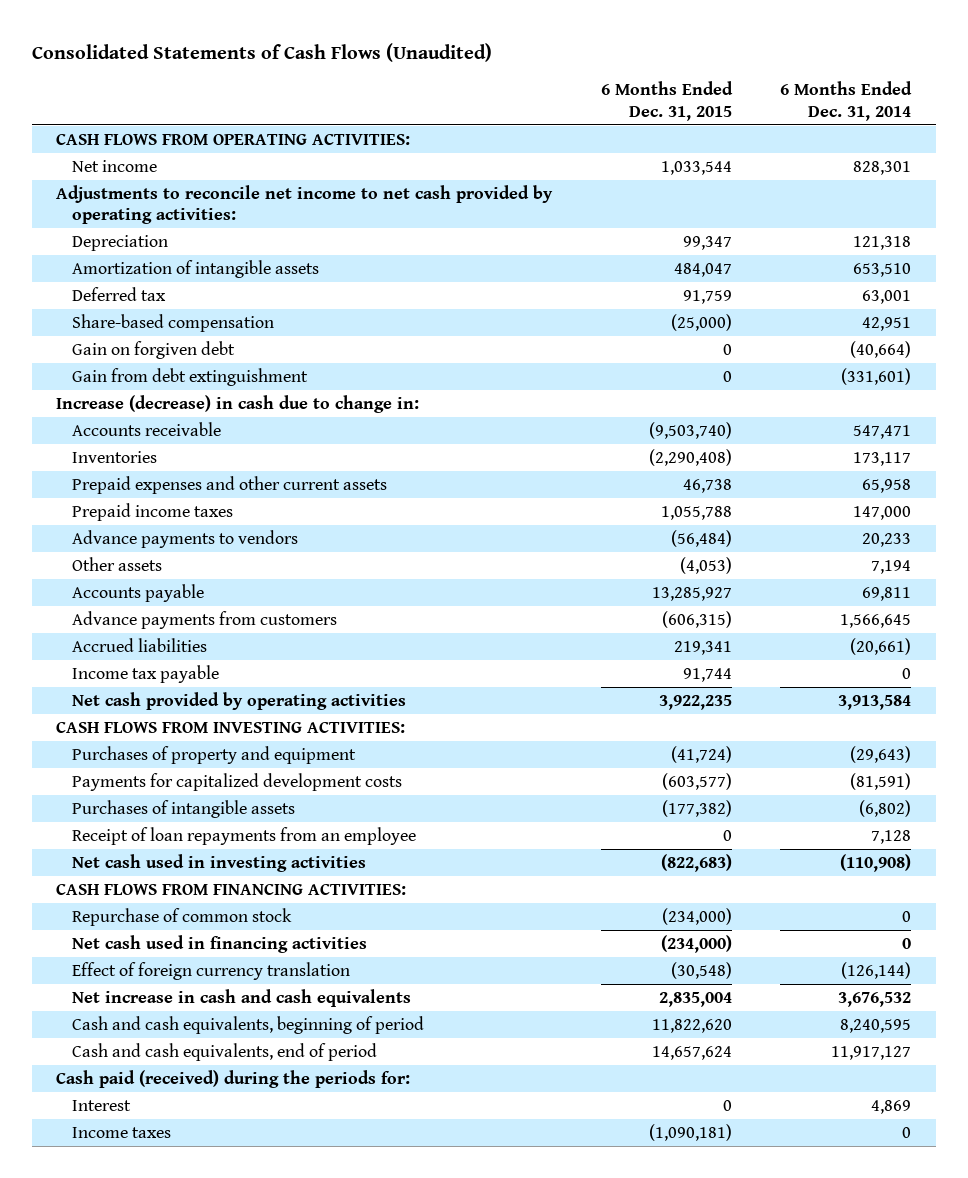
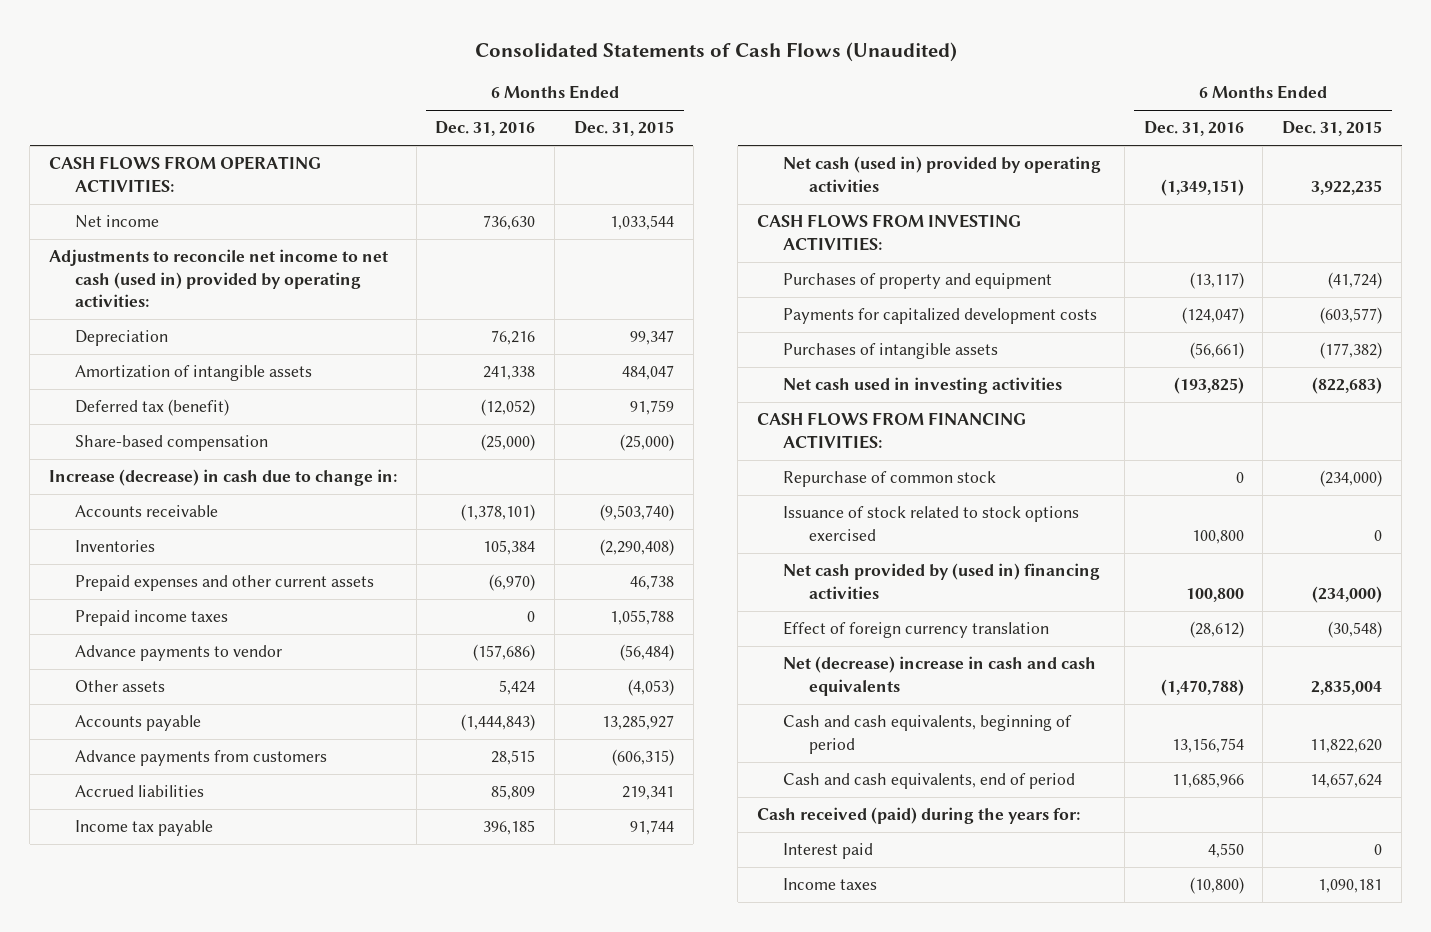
- | 6 Months Ended Dec. 31, 2015 | 6 Months Ended Dec. 31, 2014
+ | 6 Months Ended Dec. 31, 2016 | 6 Months Ended Dec. 31, 2015
- Adjustments to reconcile net income to net cash provided by operating activities:
+ Adjustments to reconcile net income to net cash (used in) provided by operating activities:
- Deferred tax | 91,759 | 63,001
+ Deferred tax (benefit) | (12,052) | 91,759
- Gain on forgiven debt | 0 | (40,664)
- Gain from debt extinguishment | 0 | (331,601)
- Advance payments to vendors | (56,484) | 20,233
+ Advance payments to vendor | (157,686) | (56,484)
- Net cash provided by operating activities | 3,922,235 | 3,913,584
+ Net cash (used in) provided by operating activities | (1,349,151) | 3,922,235
- Receipt of loan repayments from an employee | 0 | 7,128
- Net cash used in financing activities | (234,000) | 0
+ Issuance of stock related to stock options exercised | 100,800 | 0
+ Net cash provided by (used in) financing activities | 100,800 | (234,000)
- Net increase in cash and cash equivalents | 2,835,004 | 3,676,532
+ Net (decrease) increase in cash and cash equivalents | (1,470,788) | 2,835,004
- Cash paid (received) during the periods for:
- Interest | 0 | 4,869
- Income taxes | (1,090,181) | 0
+ Cash received (paid) during the years for:
+ Interest paid | 4,550 | 0
+ Income taxes | (10,800) | 1,090,181

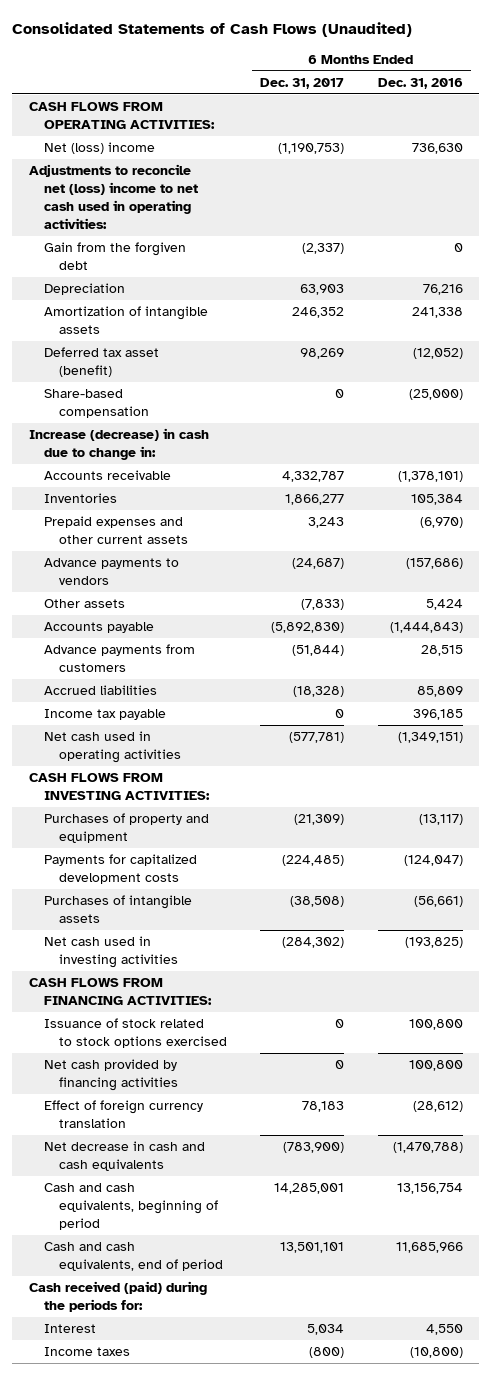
- | 6 Months Ended Dec. 31, 2016 | 6 Months Ended Dec. 31, 2015
+ | 6 Months Ended Dec. 31, 2017 | 6 Months Ended Dec. 31, 2016
- Net income | 736,630 | 1,033,544
- Adjustments to reconcile net income to net cash (used in) provided by operating activities:
+ Net (loss) income | (1,190,753) | 736,630
+ Adjustments to reconcile net (loss) income to net cash used in operating activities:
+ Gain from the forgiven debt | (2,337) | 0
- Deferred tax (benefit) | (12,052) | 91,759
+ Deferred tax asset (benefit) | 98,269 | (12,052)
- Prepaid income taxes | 0 | 1,055,788
- Advance payments to vendor | (157,686) | (56,484)
+ Advance payments to vendors | (24,687) | (157,686)
- Net cash (used in) provided by operating activities | (1,349,151) | 3,922,235
+ Net cash used in operating activities | (577,781) | (1,349,151)
- Repurchase of common stock | 0 | (234,000)
- Net cash provided by (used in) financing activities | 100,800 | (234,000)
+ Net cash provided by financing activities | 0 | 100,800
- Net (decrease) increase in cash and cash equivalents | (1,470,788) | 2,835,004
+ Net decrease in cash and cash equivalents | (783,900) | (1,470,788)
- Cash received (paid) during the years for:
- Interest paid | 4,550 | 0
+ Cash received (paid) during the periods for:
+ Interest | 5,034 | 4,550

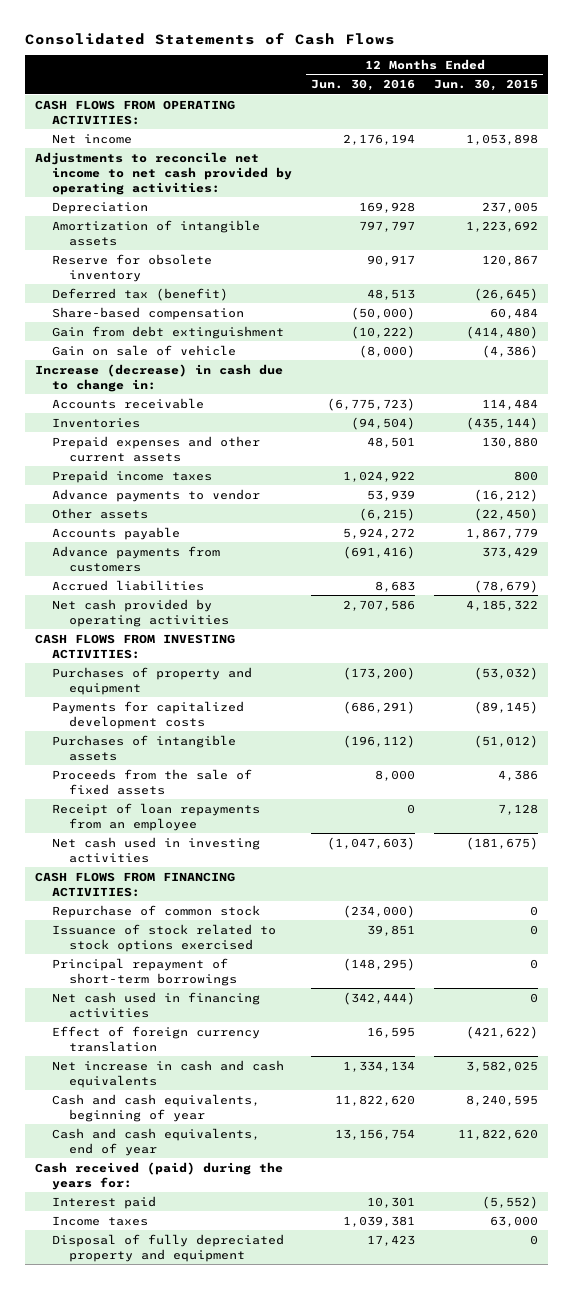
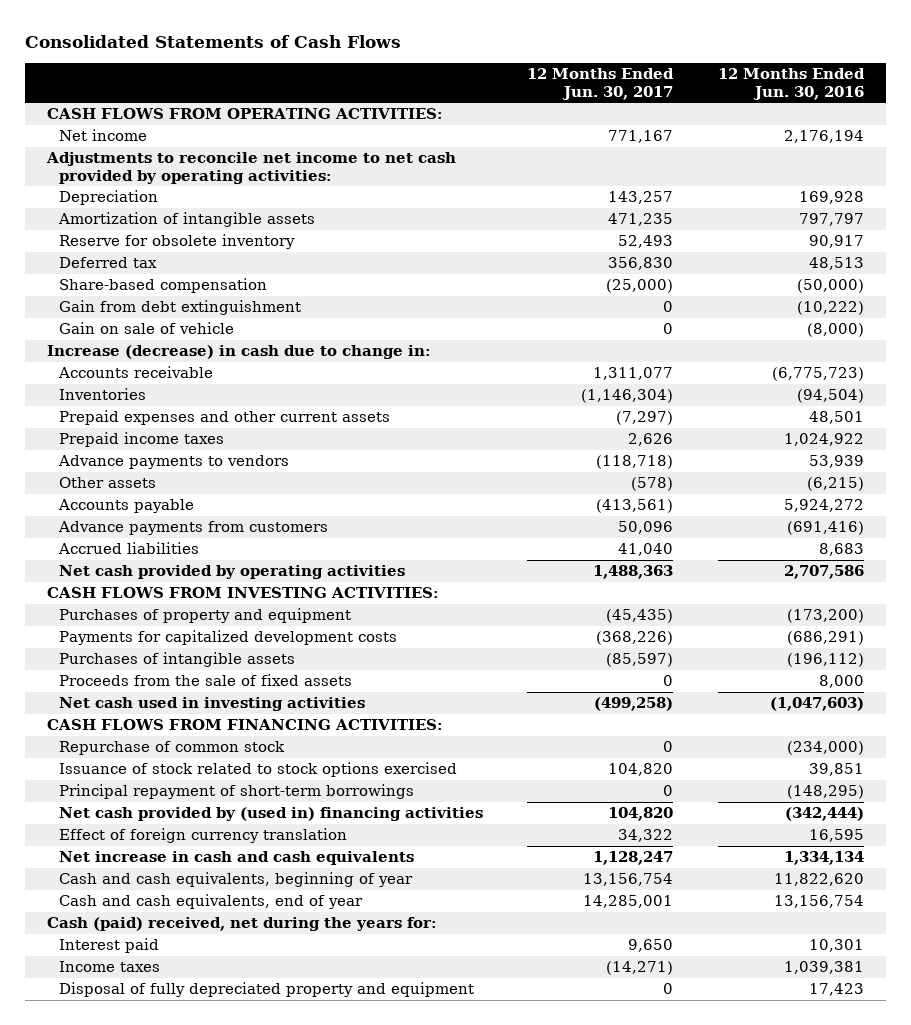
- | 12 Months Ended Jun. 30, 2016 | 12 Months Ended Jun. 30, 2015
+ | 12 Months Ended Jun. 30, 2017 | 12 Months Ended Jun. 30, 2016
- Deferred tax (benefit) | 48,513 | (26,645)
+ Deferred tax | 356,830 | 48,513
- Advance payments to vendor | 53,939 | (16,212)
+ Advance payments to vendors | (118,718) | 53,939
- Receipt of loan repayments from an employee | 0 | 7,128
- Net cash used in financing activities | (342,444) | 0
+ Net cash provided by (used in) financing activities | 104,820 | (342,444)
- Cash received (paid) during the years for:
+ Cash (paid) received, net during the years for:

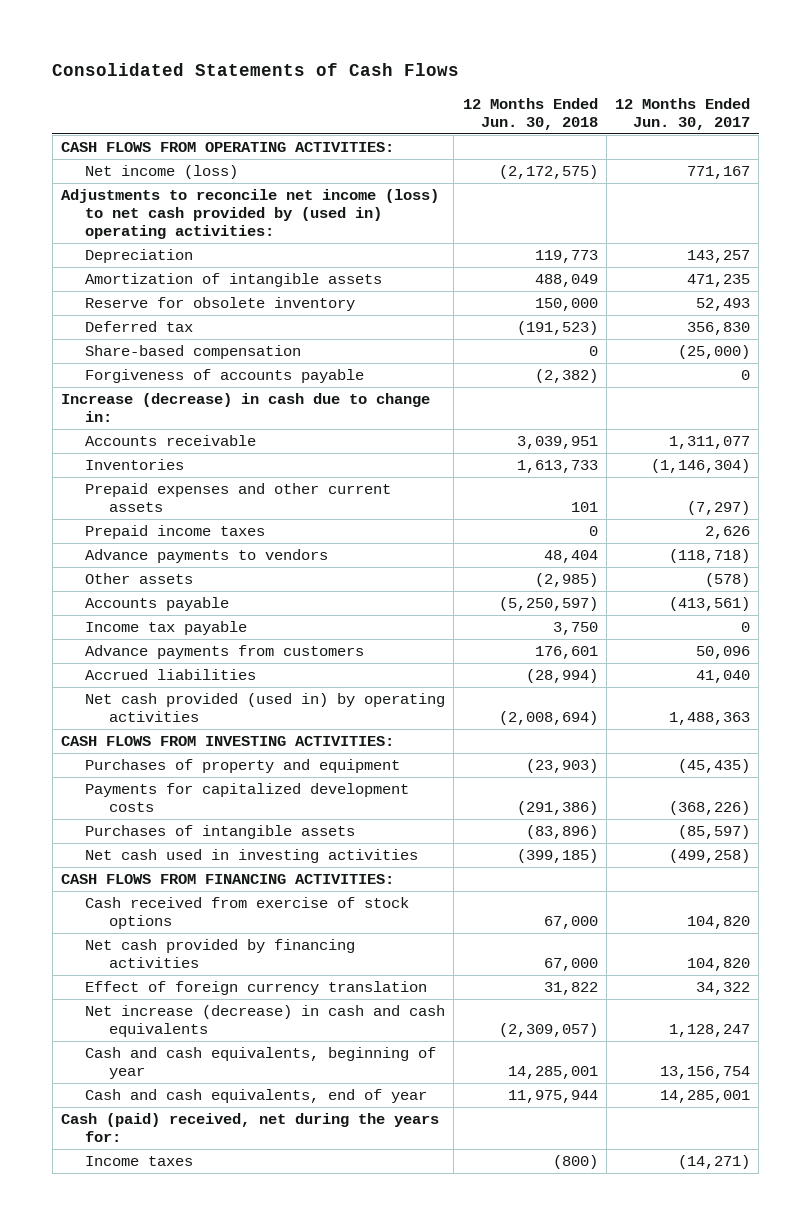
- | 12 Months Ended Jun. 30, 2017 | 12 Months Ended Jun. 30, 2016
+ | 12 Months Ended Jun. 30, 2018 | 12 Months Ended Jun. 30, 2017
- Net income | 771,167 | 2,176,194
- Adjustments to reconcile net income to net cash provided by operating activities:
+ Net income (loss) | (2,172,575) | 771,167
+ Adjustments to reconcile net income (loss) to net cash provided by (used in) operating activities:
- Gain from debt extinguishment | 0 | (10,222)
- Gain on sale of vehicle | 0 | (8,000)
+ Forgiveness of accounts payable | (2,382) | 0
+ Income tax payable | 3,750 | 0
- Net cash provided by operating activities | 1,488,363 | 2,707,586
+ Net cash provided (used in) by operating activities | (2,008,694) | 1,488,363
- Proceeds from the sale of fixed assets | 0 | 8,000
- Repurchase of common stock | 0 | (234,000)
- Issuance of stock related to stock options exercised | 104,820 | 39,851
- Principal repayment of short-term borrowings | 0 | (148,295)
- Net cash provided by (used in) financing activities | 104,820 | (342,444)
+ Cash received from exercise of stock options | 67,000 | 104,820
+ Net cash provided by financing activities | 67,000 | 104,820
- Net increase in cash and cash equivalents | 1,128,247 | 1,334,134
+ Net increase (decrease) in cash and cash equivalents | (2,309,057) | 1,128,247
- Interest paid | 9,650 | 10,301
- Disposal of fully depreciated property and equipment | 0 | 17,423

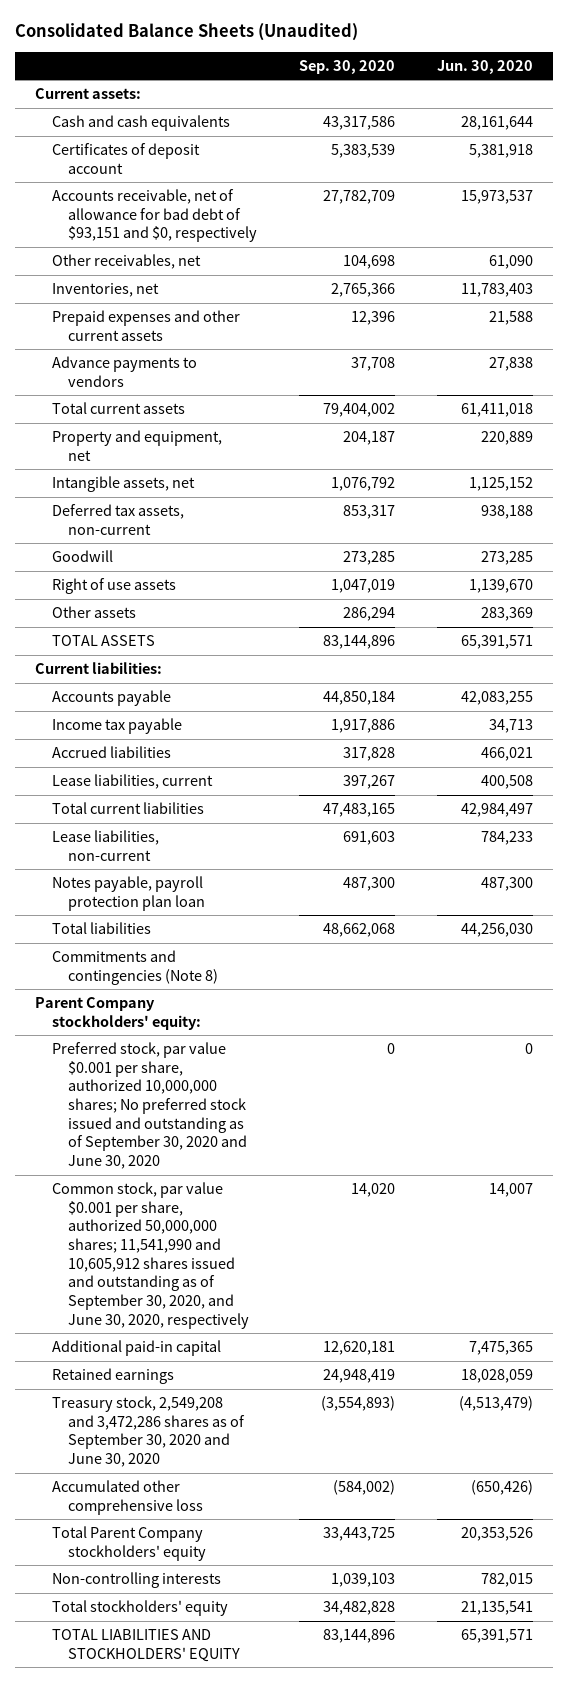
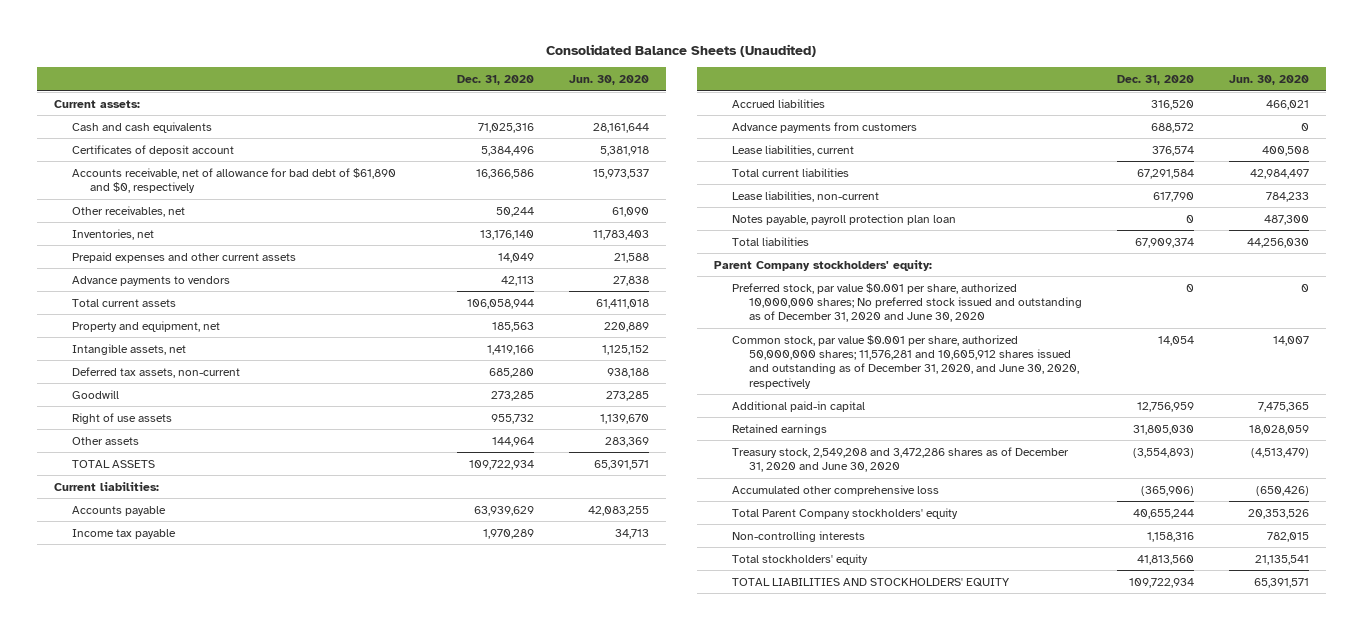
- | Sep. 30, 2020 | Jun. 30, 2020
+ | Dec. 31, 2020 | Jun. 30, 2020
- Accounts receivable, net of allowance for bad debt of $93,151 and $0, respectively | 27,782,709 | 15,973,537
+ Accounts receivable, net of allowance for bad debt of $61,890 and $0, respectively | 16,366,586 | 15,973,537
+ Advance payments from customers | 688,572 | 0
- Commitments and contingencies (Note 8)
- Preferred stock, par value $0.001 per share, authorized 10,000,000 shares; No preferred stock issued and outstanding as of September 30, 2020 and June 30, 2020 | 0 | 0
- Common stock, par value $0.001 per share, authorized 50,000,000 shares; 11,541,990 and 10,605,912 shares issued and outstanding as of September 30, 2020, and June 30, 2020, respectively | 14,020 | 14,007
+ Preferred stock, par value $0.001 per share, authorized 10,000,000 shares; No preferred stock issued and outstanding as of December 31, 2020 and June 30, 2020 | 0 | 0
+ Common stock, par value $0.001 per share, authorized 50,000,000 shares; 11,576,281 and 10,605,912 shares issued and outstanding as of December 31, 2020, and June 30, 2020, respectively | 14,054 | 14,007
- Treasury stock, 2,549,208 and 3,472,286 shares as of September 30, 2020 and June 30, 2020 | (3,554,893) | (4,513,479)
+ Treasury stock, 2,549,208 and 3,472,286 shares as of December 31, 2020 and June 30, 2020 | (3,554,893) | (4,513,479)

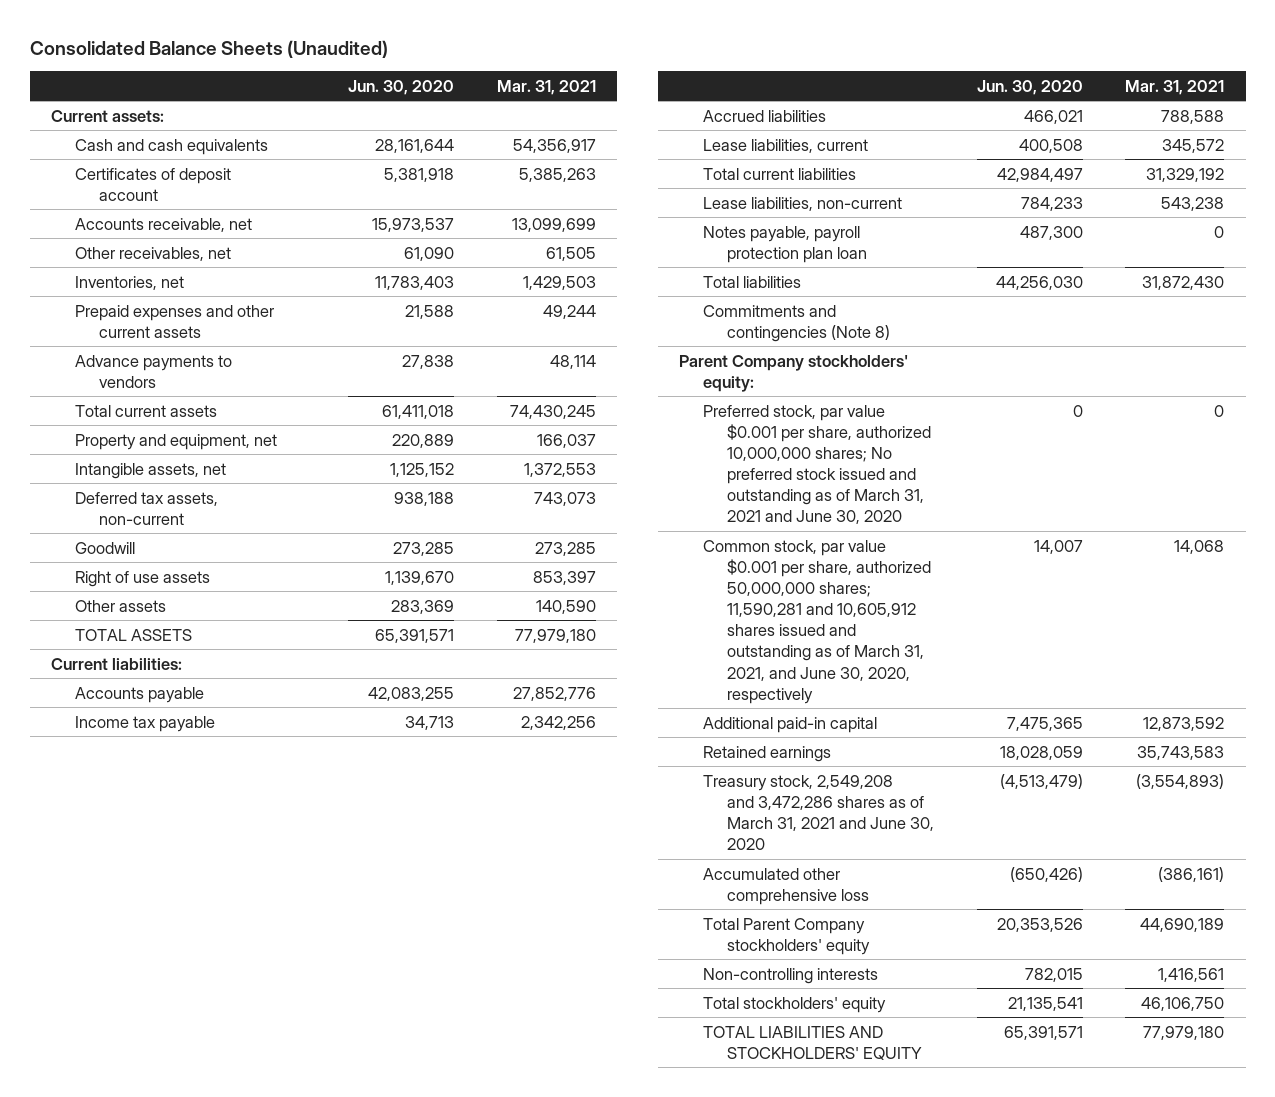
- | Dec. 31, 2020 | Jun. 30, 2020
+ | Jun. 30, 2020 | Mar. 31, 2021
- Accounts receivable, net of allowance for bad debt of $61,890 and $0, respectively | 16,366,586 | 15,973,537
+ Accounts receivable, net | 15,973,537 | 13,099,699
- Advance payments from customers | 688,572 | 0
+ Commitments and contingencies (Note 8)
- Preferred stock, par value $0.001 per share, authorized 10,000,000 shares; No preferred stock issued and outstanding as of December 31, 2020 and June 30, 2020 | 0 | 0
- Common stock, par value $0.001 per share, authorized 50,000,000 shares; 11,576,281 and 10,605,912 shares issued and outstanding as of December 31, 2020, and June 30, 2020, respectively | 14,054 | 14,007
+ Preferred stock, par value $0.001 per share, authorized 10,000,000 shares; No preferred stock issued and outstanding as of March 31, 2021 and June 30, 2020 | 0 | 0
+ Common stock, par value $0.001 per share, authorized 50,000,000 shares; 11,590,281 and 10,605,912 shares issued and outstanding as of March 31, 2021, and June 30, 2020, respectively | 14,007 | 14,068
- Treasury stock, 2,549,208 and 3,472,286 shares as of December 31, 2020 and June 30, 2020 | (3,554,893) | (4,513,479)
+ Treasury stock, 2,549,208 and 3,472,286 shares as of March 31, 2021 and June 30, 2020 | (4,513,479) | (3,554,893)

